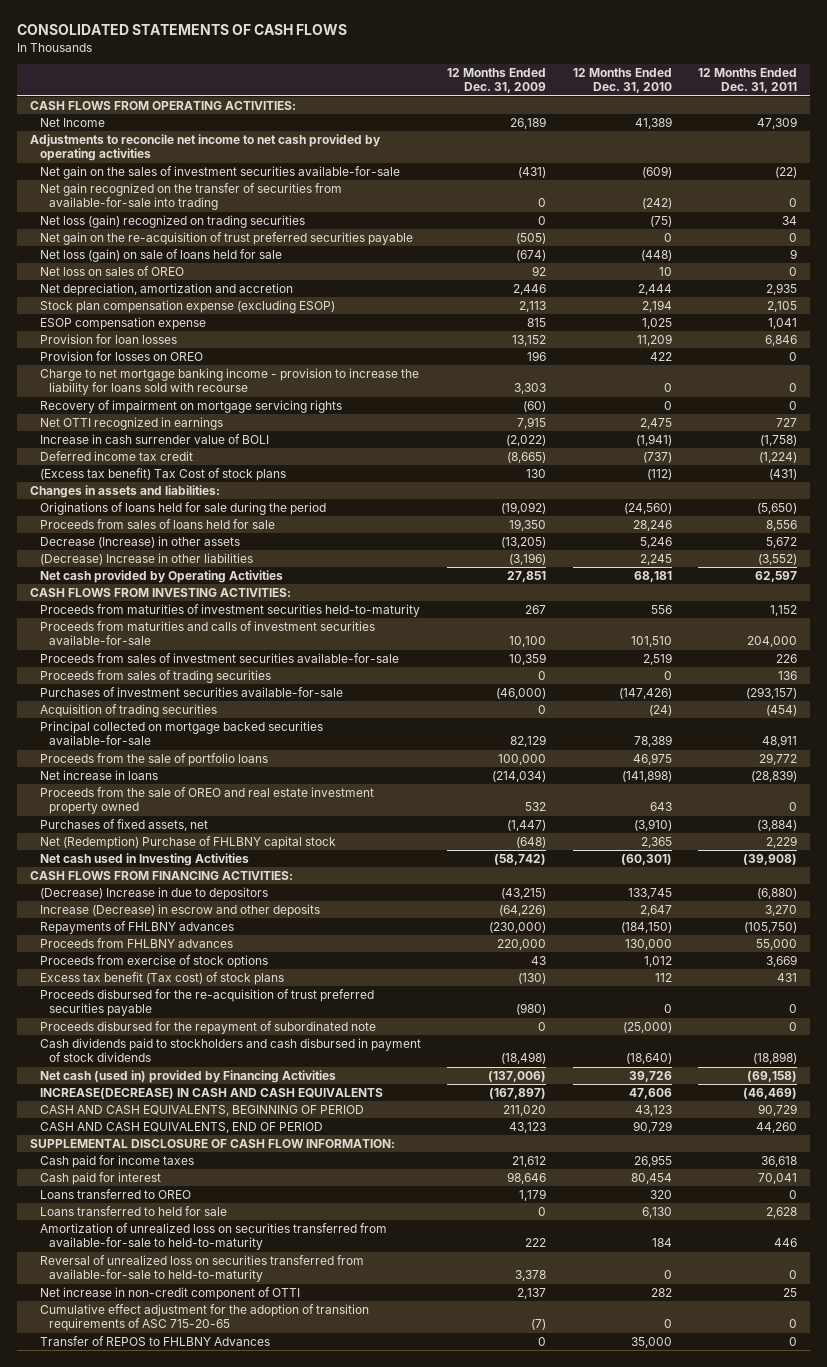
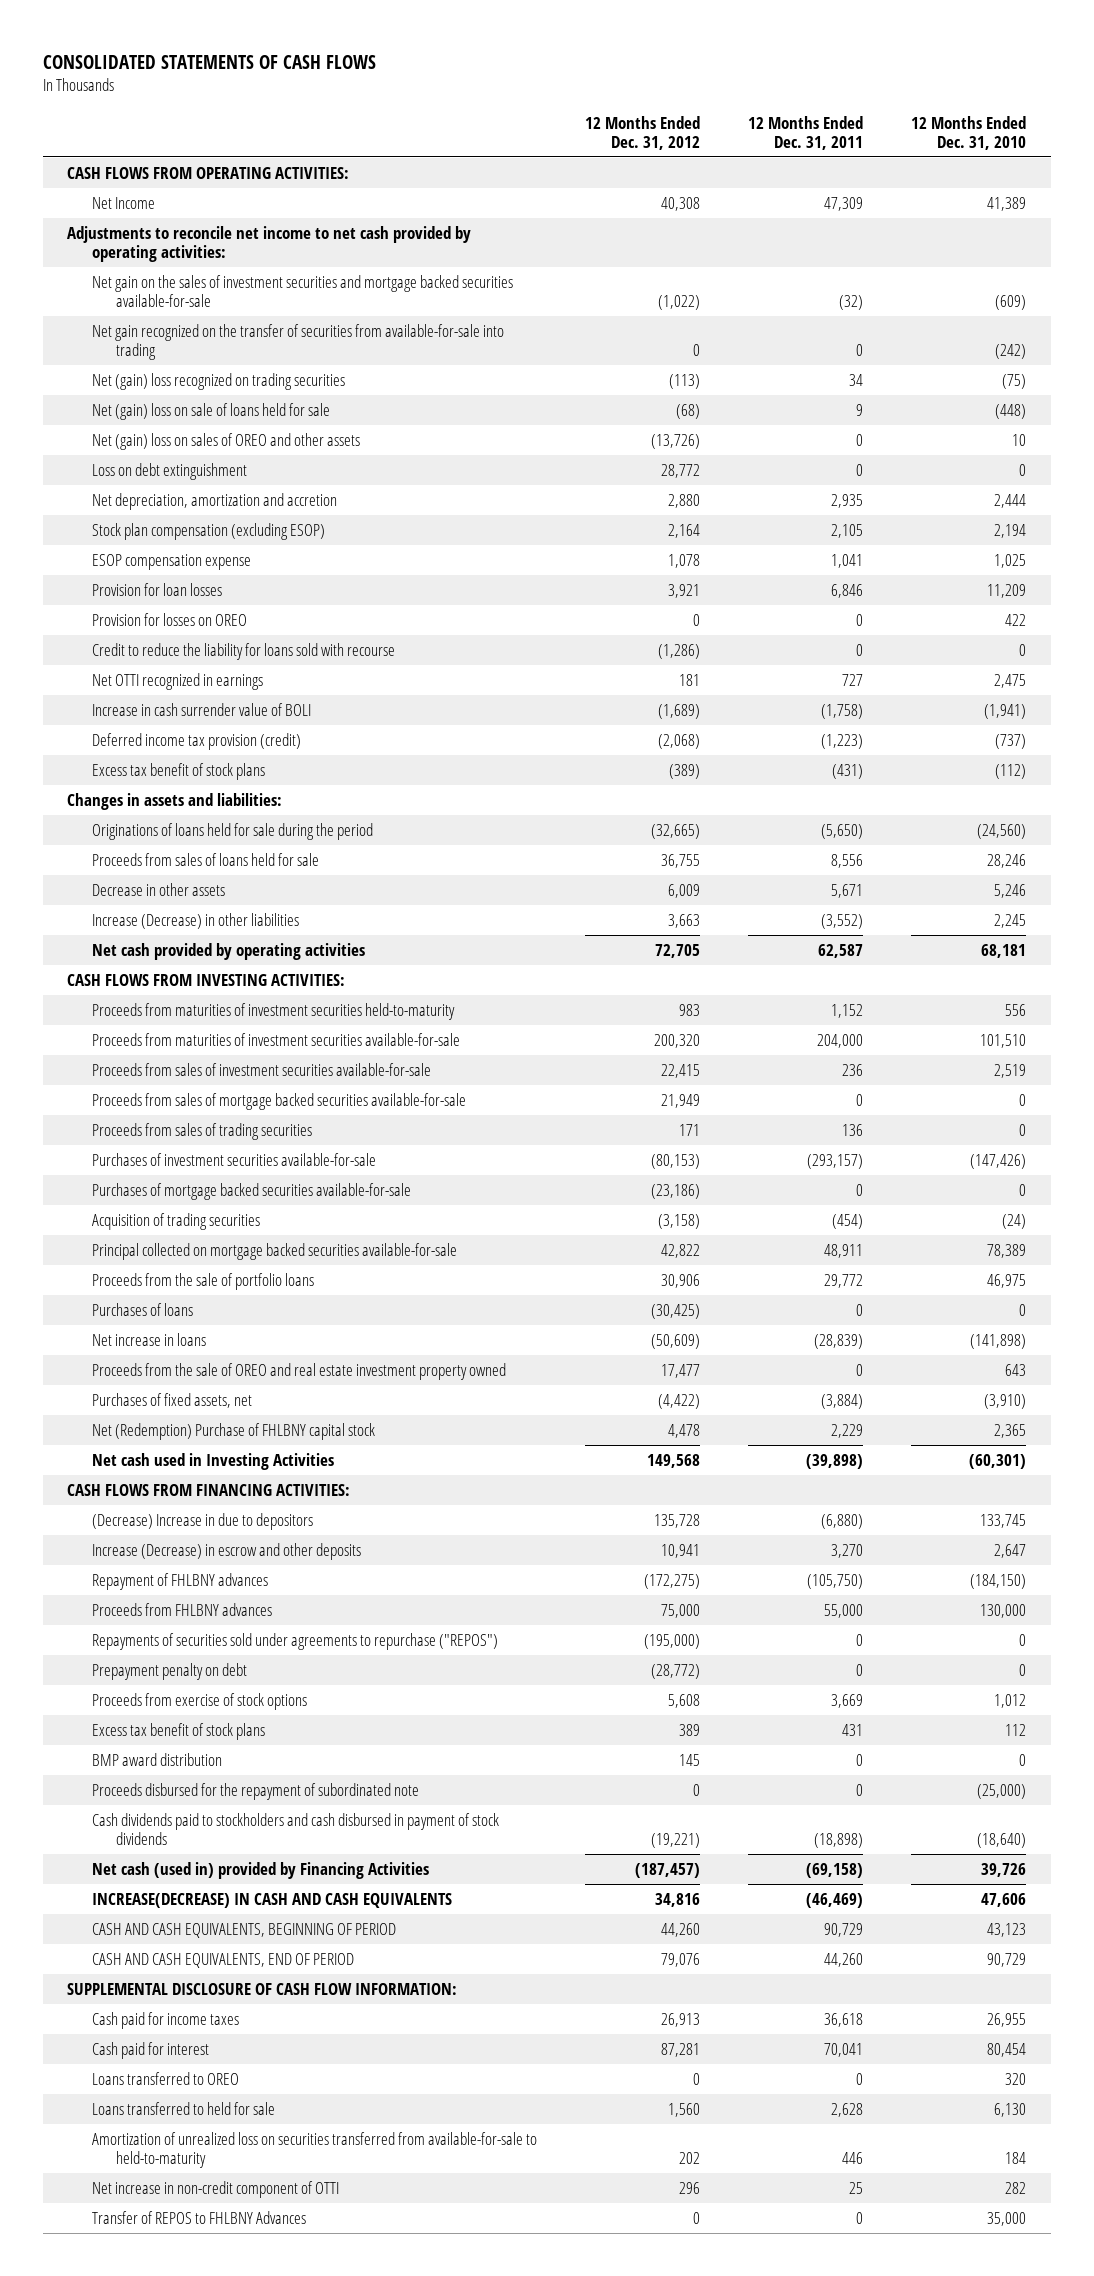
- | 12 Months Ended Dec. 31, 2009 | 12 Months Ended Dec. 31, 2010 | 12 Months Ended Dec. 31, 2011
+ | 12 Months Ended Dec. 31, 2012 | 12 Months Ended Dec. 31, 2011 | 12 Months Ended Dec. 31, 2010
- Adjustments to reconcile net income to net cash provided by operating activities
- Net gain on the sales of investment securities available-for-sale | (431) | (609) | (22)
+ Adjustments to reconcile net income to net cash provided by operating activities:
+ Net gain on the sales of investment securities and mortgage backed securities available-for-sale | (1,022) | (32) | (609)
- Net loss (gain) recognized on trading securities | 0 | (75) | 34
- Net gain on the re-acquisition of trust preferred securities payable | (505) | 0 | 0
- Net loss (gain) on sale of loans held for sale | (674) | (448) | 9
- Net loss on sales of OREO | 92 | 10 | 0
+ Net (gain) loss recognized on trading securities | (113) | 34 | (75)
+ Net (gain) loss on sale of loans held for sale | (68) | 9 | (448)
+ Net (gain) loss on sales of OREO and other assets | (13,726) | 0 | 10
+ Loss on debt extinguishment | 28,772 | 0 | 0
- Stock plan compensation expense (excluding ESOP) | 2,113 | 2,194 | 2,105
+ Stock plan compensation (excluding ESOP) | 2,164 | 2,105 | 2,194
- Charge to net mortgage banking income - provision to increase the liability for loans sold with recourse | 3,303 | 0 | 0
- Recovery of impairment on mortgage servicing rights | (60) | 0 | 0
+ Credit to reduce the liability for loans sold with recourse | (1,286) | 0 | 0
- Deferred income tax credit | (8,665) | (737) | (1,224)
- (Excess tax benefit) Tax Cost of stock plans | 130 | (112) | (431)
+ Deferred income tax provision (credit) | (2,068) | (1,223) | (737)
+ Excess tax benefit of stock plans | (389) | (431) | (112)
- Decrease (Increase) in other assets | (13,205) | 5,246 | 5,672
- (Decrease) Increase in other liabilities | (3,196) | 2,245 | (3,552)
- Net cash provided by Operating Activities | 27,851 | 68,181 | 62,597
+ Decrease in other assets | 6,009 | 5,671 | 5,246
+ Increase (Decrease) in other liabilities | 3,663 | (3,552) | 2,245
+ Net cash provided by operating activities | 72,705 | 62,587 | 68,181
- Proceeds from maturities and calls of investment securities available-for-sale | 10,100 | 101,510 | 204,000
- Proceeds from sales of investment securities available-for-sale | 10,359 | 2,519 | 226
+ Proceeds from maturities of investment securities available-for-sale | 200,320 | 204,000 | 101,510
+ Proceeds from sales of investment securities available-for-sale | 22,415 | 236 | 2,519
+ Proceeds from sales of mortgage backed securities available-for-sale | 21,949 | 0 | 0
+ Purchases of mortgage backed securities available-for-sale | (23,186) | 0 | 0
+ Purchases of loans | (30,425) | 0 | 0
- Net cash used in Investing Activities | (58,742) | (60,301) | (39,908)
+ Net cash used in Investing Activities | 149,568 | (39,898) | (60,301)
- Repayments of FHLBNY advances | (230,000) | (184,150) | (105,750)
+ Repayment of FHLBNY advances | (172,275) | (105,750) | (184,150)
+ Repayments of securities sold under agreements to repurchase ("REPOS") | (195,000) | 0 | 0
+ Prepayment penalty on debt | (28,772) | 0 | 0
- Excess tax benefit (Tax cost) of stock plans | (130) | 112 | 431
- Proceeds disbursed for the re-acquisition of trust preferred securities payable | (980) | 0 | 0
+ Excess tax benefit of stock plans | 389 | 431 | 112
+ BMP award distribution | 145 | 0 | 0
- Reversal of unrealized loss on securities transferred from available-for-sale to held-to-maturity | 3,378 | 0 | 0
- Cumulative effect adjustment for the adoption of transition requirements of ASC 715-20-65 | (7) | 0 | 0

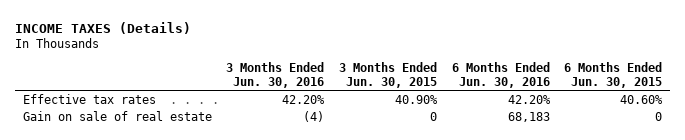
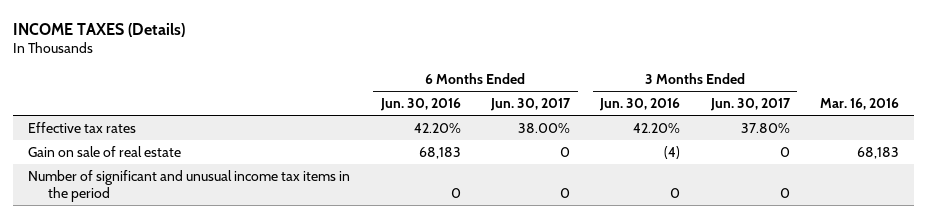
- | 3 Months Ended Jun. 30, 2016 | 3 Months Ended Jun. 30, 2015 | 6 Months Ended Jun. 30, 2016 | 6 Months Ended Jun. 30, 2015
+ | 6 Months Ended Jun. 30, 2016 | 6 Months Ended Jun. 30, 2017 | 3 Months Ended Jun. 30, 2016 | 3 Months Ended Jun. 30, 2017 | Mar. 16, 2016
+ Number of significant and unusual income tax items in the period | 0 | 0 | 0 | 0 |

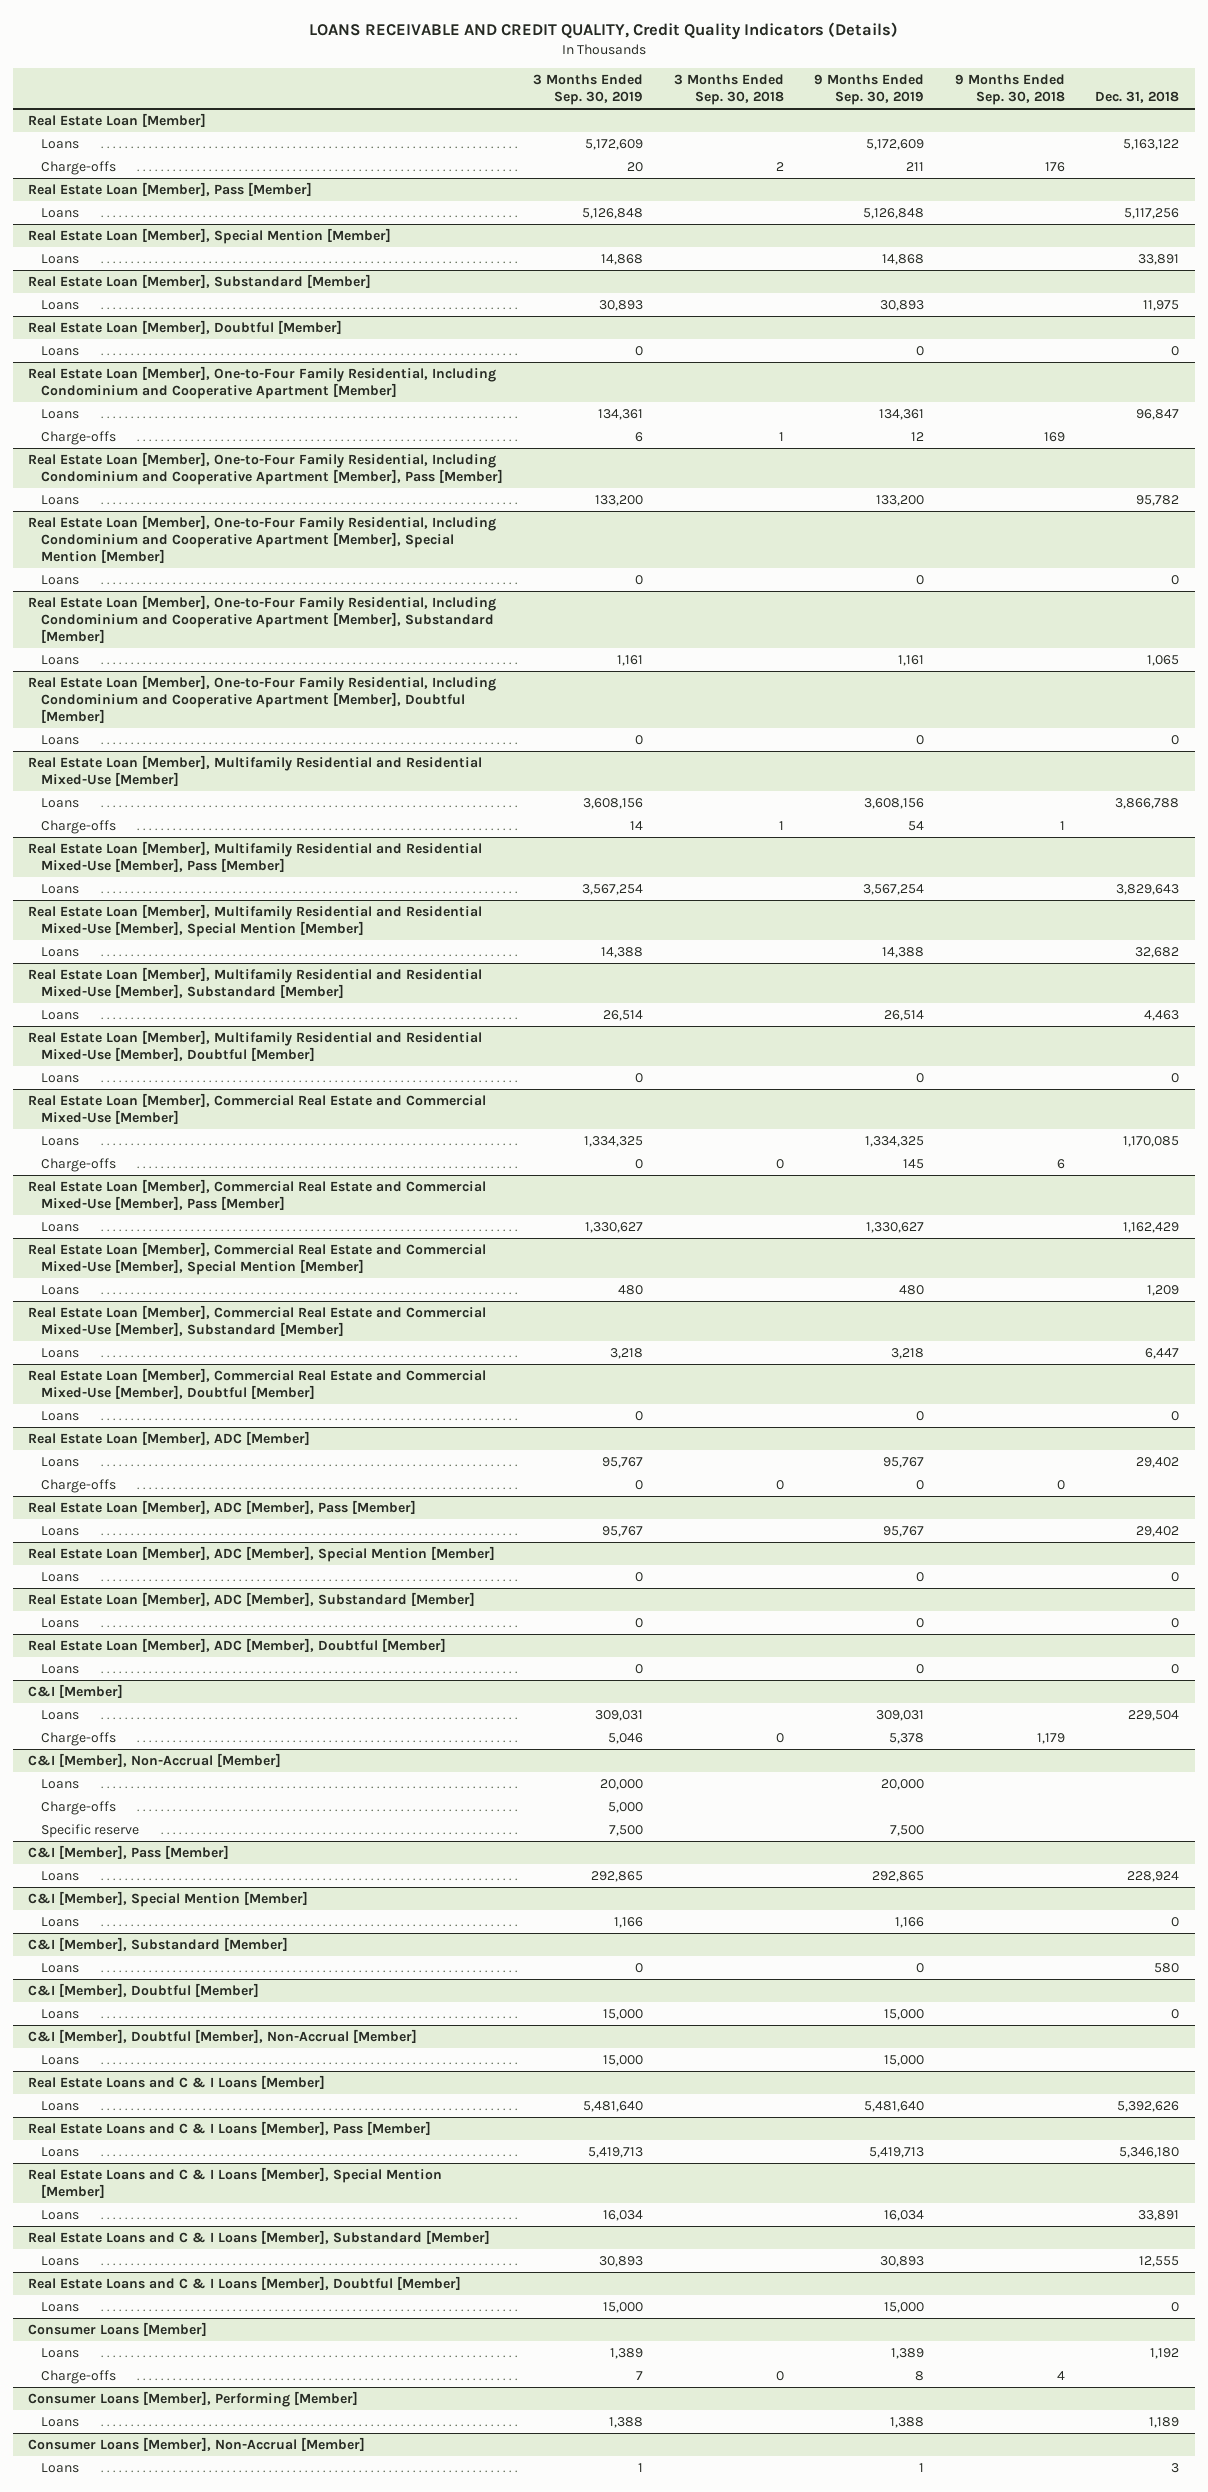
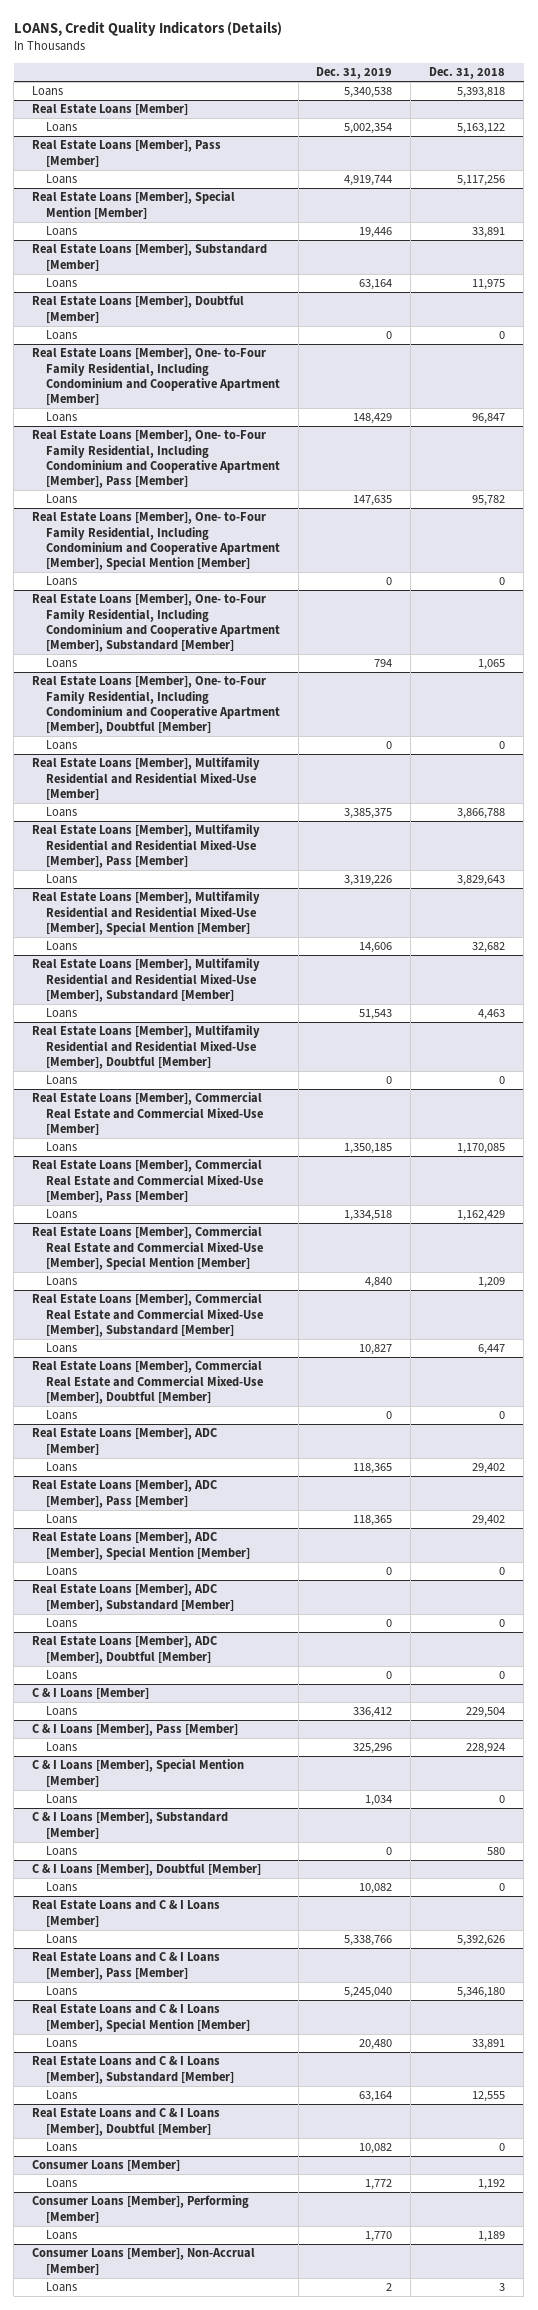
- LOANS RECEIVABLE AND CREDIT QUALITY, Credit Quality Indicators (Details)
+ LOANS, Credit Quality Indicators (Details)
- | 3 Months Ended Sep. 30, 2019 | 3 Months Ended Sep. 30, 2018 | 9 Months Ended Sep. 30, 2019 | 9 Months Ended Sep. 30, 2018 | Dec. 31, 2018
+ | Dec. 31, 2019 | Dec. 31, 2018
- Real Estate Loan [Member]
+ Loans | 5,340,538 | 5,393,818
+ Real Estate Loans [Member]
- Charge-offs | 20 | 2 | 211 | 176 |
- Real Estate Loan [Member], Pass [Member]
+ Real Estate Loans [Member], Pass [Member]
- Real Estate Loan [Member], Special Mention [Member]
+ Real Estate Loans [Member], Special Mention [Member]
- Real Estate Loan [Member], Substandard [Member]
+ Real Estate Loans [Member], Substandard [Member]
- Real Estate Loan [Member], Doubtful [Member]
+ Real Estate Loans [Member], Doubtful [Member]
- Real Estate Loan [Member], One-to-Four Family Residential, Including Condominium and Cooperative Apartment [Member]
+ Real Estate Loans [Member], One- to-Four Family Residential, Including Condominium and Cooperative Apartment [Member]
- Charge-offs | 6 | 1 | 12 | 169 |
- Real Estate Loan [Member], One-to-Four Family Residential, Including Condominium and Cooperative Apartment [Member], Pass [Member]
+ Real Estate Loans [Member], One- to-Four Family Residential, Including Condominium and Cooperative Apartment [Member], Pass [Member]
- Real Estate Loan [Member], One-to-Four Family Residential, Including Condominium and Cooperative Apartment [Member], Special Mention [Member]
+ Real Estate Loans [Member], One- to-Four Family Residential, Including Condominium and Cooperative Apartment [Member], Special Mention [Member]
- Real Estate Loan [Member], One-to-Four Family Residential, Including Condominium and Cooperative Apartment [Member], Substandard [Member]
+ Real Estate Loans [Member], One- to-Four Family Residential, Including Condominium and Cooperative Apartment [Member], Substandard [Member]
- Real Estate Loan [Member], One-to-Four Family Residential, Including Condominium and Cooperative Apartment [Member], Doubtful [Member]
+ Real Estate Loans [Member], One- to-Four Family Residential, Including Condominium and Cooperative Apartment [Member], Doubtful [Member]
- Real Estate Loan [Member], Multifamily Residential and Residential Mixed-Use [Member]
+ Real Estate Loans [Member], Multifamily Residential and Residential Mixed-Use [Member]
- Charge-offs | 14 | 1 | 54 | 1 |
- Real Estate Loan [Member], Multifamily Residential and Residential Mixed-Use [Member], Pass [Member]
+ Real Estate Loans [Member], Multifamily Residential and Residential Mixed-Use [Member], Pass [Member]
- Real Estate Loan [Member], Multifamily Residential and Residential Mixed-Use [Member], Special Mention [Member]
+ Real Estate Loans [Member], Multifamily Residential and Residential Mixed-Use [Member], Special Mention [Member]
- Real Estate Loan [Member], Multifamily Residential and Residential Mixed-Use [Member], Substandard [Member]
+ Real Estate Loans [Member], Multifamily Residential and Residential Mixed-Use [Member], Substandard [Member]
- Real Estate Loan [Member], Multifamily Residential and Residential Mixed-Use [Member], Doubtful [Member]
+ Real Estate Loans [Member], Multifamily Residential and Residential Mixed-Use [Member], Doubtful [Member]
- Real Estate Loan [Member], Commercial Real Estate and Commercial Mixed-Use [Member]
+ Real Estate Loans [Member], Commercial Real Estate and Commercial Mixed-Use [Member]
- Charge-offs | 0 | 0 | 145 | 6 |
- Real Estate Loan [Member], Commercial Real Estate and Commercial Mixed-Use [Member], Pass [Member]
+ Real Estate Loans [Member], Commercial Real Estate and Commercial Mixed-Use [Member], Pass [Member]
- Real Estate Loan [Member], Commercial Real Estate and Commercial Mixed-Use [Member], Special Mention [Member]
+ Real Estate Loans [Member], Commercial Real Estate and Commercial Mixed-Use [Member], Special Mention [Member]
- Real Estate Loan [Member], Commercial Real Estate and Commercial Mixed-Use [Member], Substandard [Member]
+ Real Estate Loans [Member], Commercial Real Estate and Commercial Mixed-Use [Member], Substandard [Member]
- Real Estate Loan [Member], Commercial Real Estate and Commercial Mixed-Use [Member], Doubtful [Member]
+ Real Estate Loans [Member], Commercial Real Estate and Commercial Mixed-Use [Member], Doubtful [Member]
- Real Estate Loan [Member], ADC [Member]
+ Real Estate Loans [Member], ADC [Member]
- Charge-offs | 0 | 0 | 0 | 0 |
- Real Estate Loan [Member], ADC [Member], Pass [Member]
+ Real Estate Loans [Member], ADC [Member], Pass [Member]
- Real Estate Loan [Member], ADC [Member], Special Mention [Member]
+ Real Estate Loans [Member], ADC [Member], Special Mention [Member]
- Real Estate Loan [Member], ADC [Member], Substandard [Member]
+ Real Estate Loans [Member], ADC [Member], Substandard [Member]
- Real Estate Loan [Member], ADC [Member], Doubtful [Member]
+ Real Estate Loans [Member], ADC [Member], Doubtful [Member]
- C&I [Member]
+ C & I Loans [Member]
- Charge-offs | 5,046 | 0 | 5,378 | 1,179 |
- C&I [Member], Non-Accrual [Member]
- Loans | 20,000 | | 20,000 | |
- Charge-offs | 5,000 | | | |
- Specific reserve | 7,500 | | 7,500 | |
- C&I [Member], Pass [Member]
+ C & I Loans [Member], Pass [Member]
- C&I [Member], Special Mention [Member]
+ C & I Loans [Member], Special Mention [Member]
- C&I [Member], Substandard [Member]
+ C & I Loans [Member], Substandard [Member]
- C&I [Member], Doubtful [Member]
+ C & I Loans [Member], Doubtful [Member]
- C&I [Member], Doubtful [Member], Non-Accrual [Member]
- Loans | 15,000 | | 15,000 | |
@ Consumer Loans [Member]
- Charge-offs | 7 | 0 | 8 | 4 |

